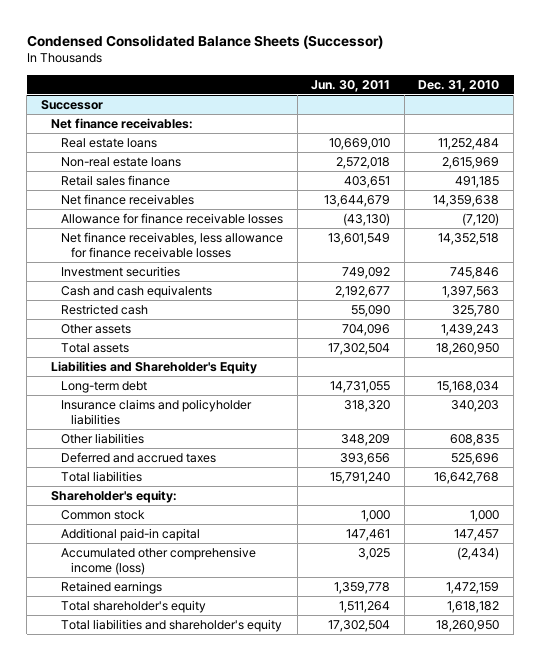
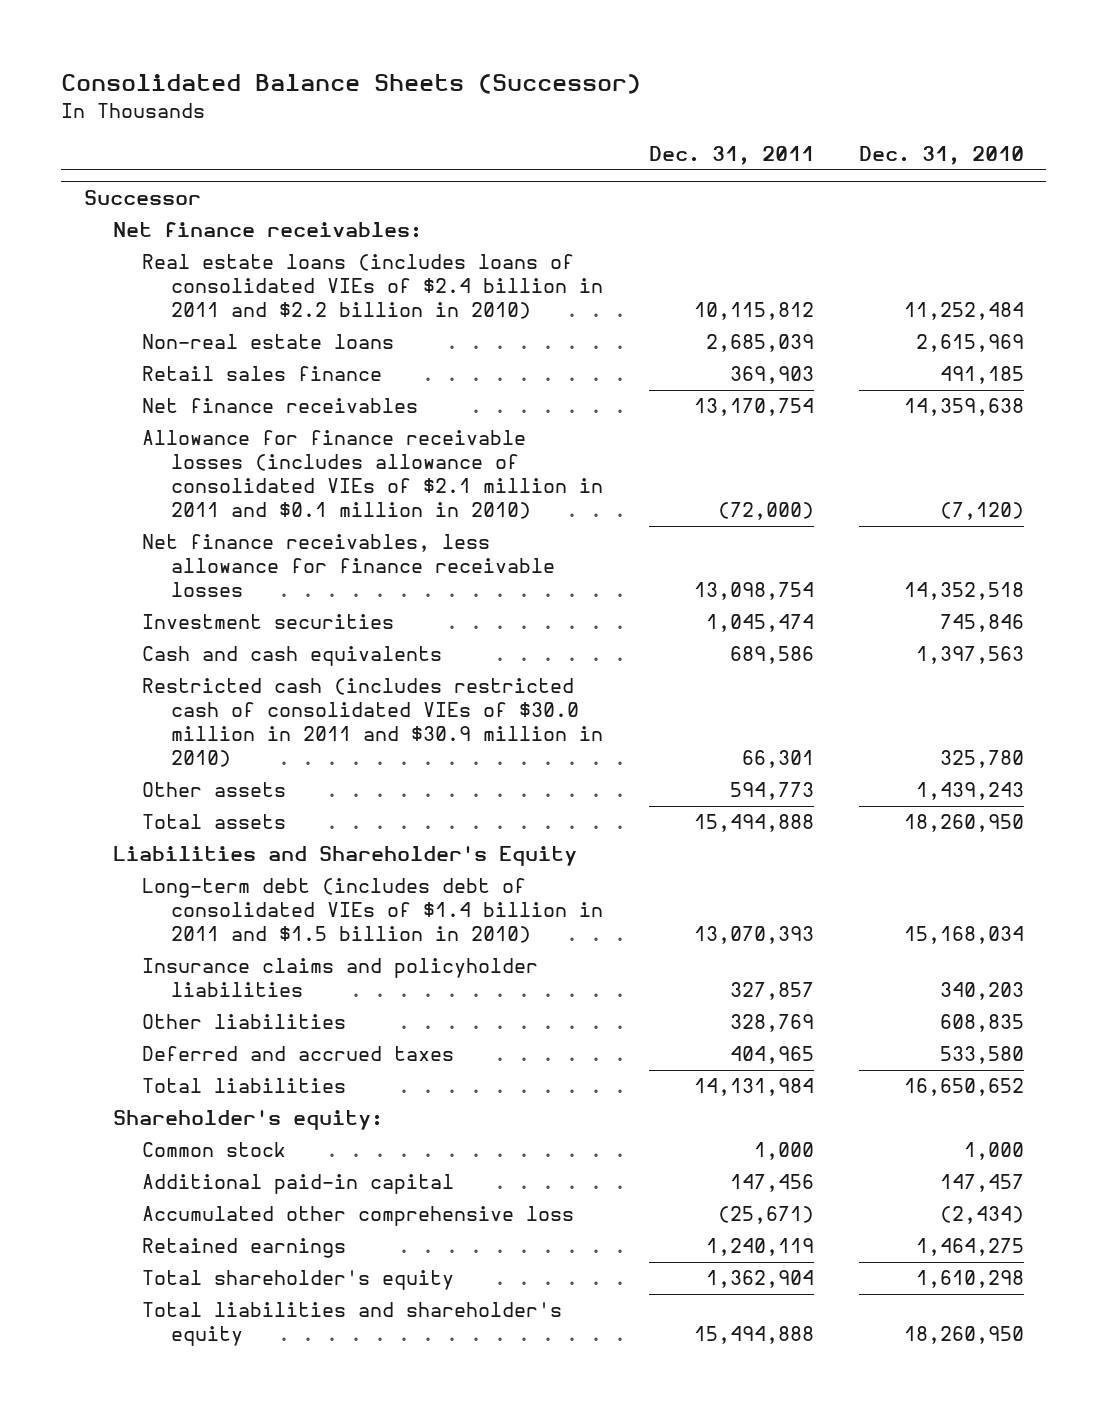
- Condensed Consolidated Balance Sheets (Successor)
+ Consolidated Balance Sheets (Successor)
- | Jun. 30, 2011 | Dec. 31, 2010
+ | Dec. 31, 2011 | Dec. 31, 2010
@ Successor
- Real estate loans | 10,669,010 | 11,252,484
+ Real estate loans (includes loans of consolidated VIEs of $2.4 billion in 2011 and $2.2 billion in 2010) | 10,115,812 | 11,252,484
- Allowance for finance receivable losses | (43,130) | (7,120)
+ Allowance for finance receivable losses (includes allowance of consolidated VIEs of $2.1 million in 2011 and $0.1 million in 2010) | (72,000) | (7,120)
- Restricted cash | 55,090 | 325,780
+ Restricted cash (includes restricted cash of consolidated VIEs of $30.0 million in 2011 and $30.9 million in 2010) | 66,301 | 325,780
- Long-term debt | 14,731,055 | 15,168,034
+ Long-term debt (includes debt of consolidated VIEs of $1.4 billion in 2011 and $1.5 billion in 2010) | 13,070,393 | 15,168,034
- Deferred and accrued taxes | 393,656 | 525,696
- Total liabilities | 15,791,240 | 16,642,768
+ Deferred and accrued taxes | 404,965 | 533,580
+ Total liabilities | 14,131,984 | 16,650,652
- Accumulated other comprehensive income (loss) | 3,025 | (2,434)
- Retained earnings | 1,359,778 | 1,472,159
- Total shareholder's equity | 1,511,264 | 1,618,182
+ Accumulated other comprehensive loss | (25,671) | (2,434)
+ Retained earnings | 1,240,119 | 1,464,275
+ Total shareholder's equity | 1,362,904 | 1,610,298

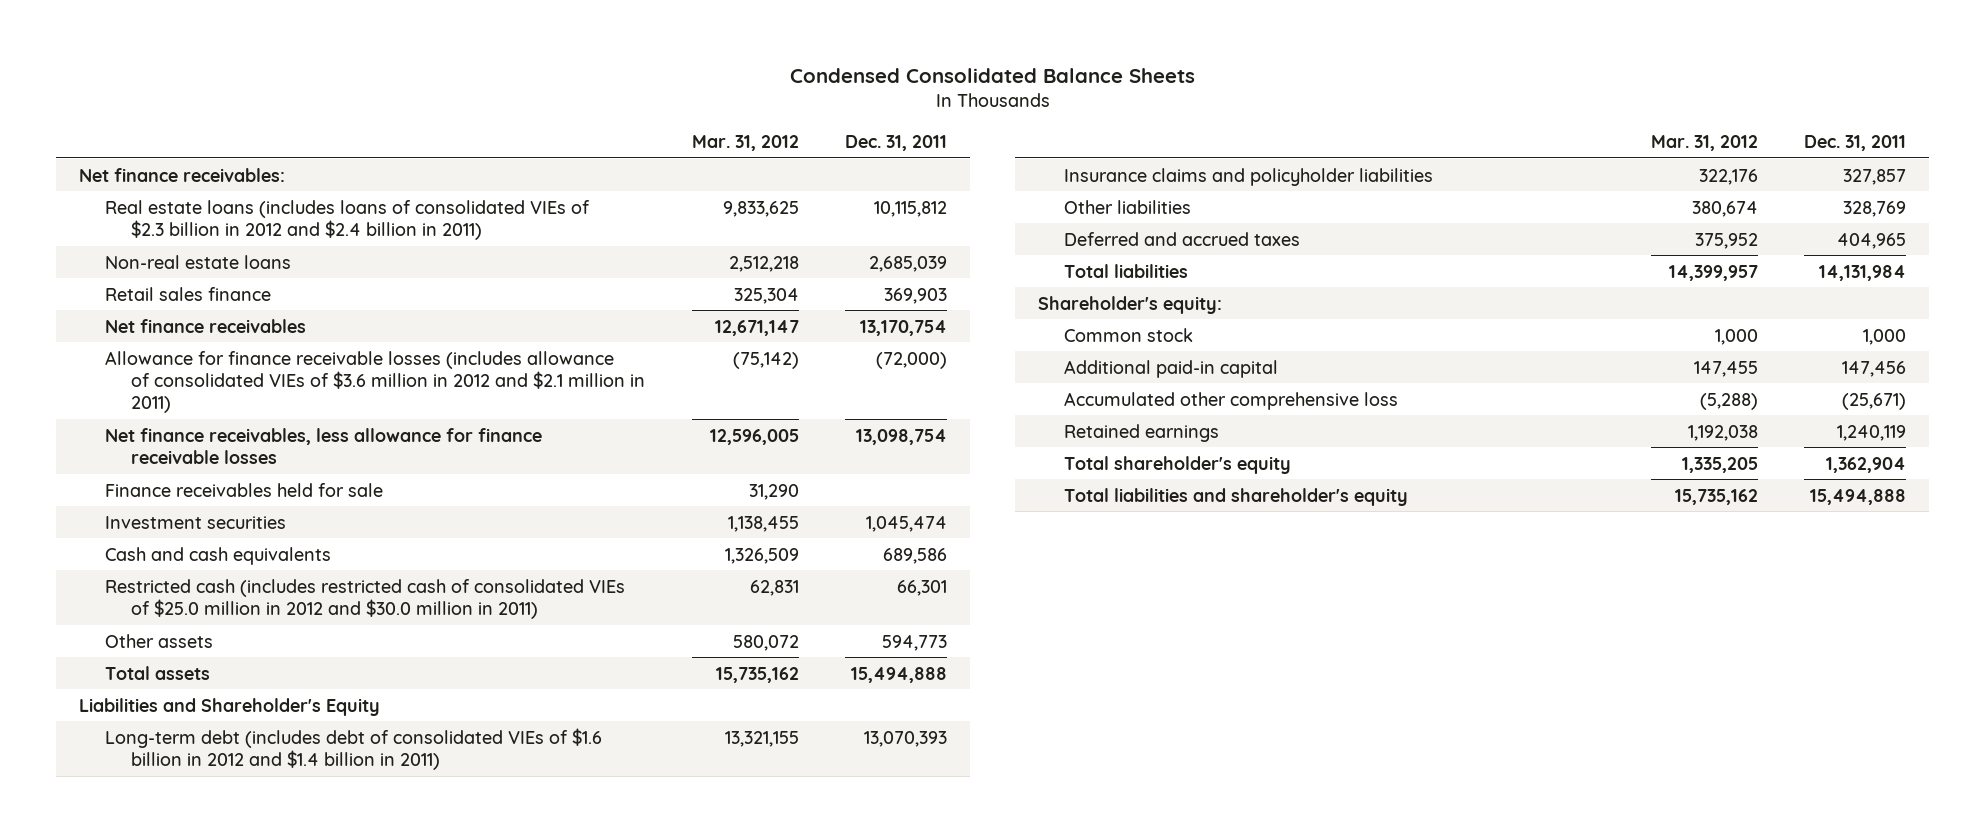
- Consolidated Balance Sheets (Successor)
+ Condensed Consolidated Balance Sheets
- | Dec. 31, 2011 | Dec. 31, 2010
+ | Mar. 31, 2012 | Dec. 31, 2011
- Successor
- Real estate loans (includes loans of consolidated VIEs of $2.4 billion in 2011 and $2.2 billion in 2010) | 10,115,812 | 11,252,484
+ Real estate loans (includes loans of consolidated VIEs of $2.3 billion in 2012 and $2.4 billion in 2011) | 9,833,625 | 10,115,812
- Allowance for finance receivable losses (includes allowance of consolidated VIEs of $2.1 million in 2011 and $0.1 million in 2010) | (72,000) | (7,120)
+ Allowance for finance receivable losses (includes allowance of consolidated VIEs of $3.6 million in 2012 and $2.1 million in 2011) | (75,142) | (72,000)
+ Finance receivables held for sale | 31,290 |
- Restricted cash (includes restricted cash of consolidated VIEs of $30.0 million in 2011 and $30.9 million in 2010) | 66,301 | 325,780
+ Restricted cash (includes restricted cash of consolidated VIEs of $25.0 million in 2012 and $30.0 million in 2011) | 62,831 | 66,301
- Long-term debt (includes debt of consolidated VIEs of $1.4 billion in 2011 and $1.5 billion in 2010) | 13,070,393 | 15,168,034
+ Long-term debt (includes debt of consolidated VIEs of $1.6 billion in 2012 and $1.4 billion in 2011) | 13,321,155 | 13,070,393

